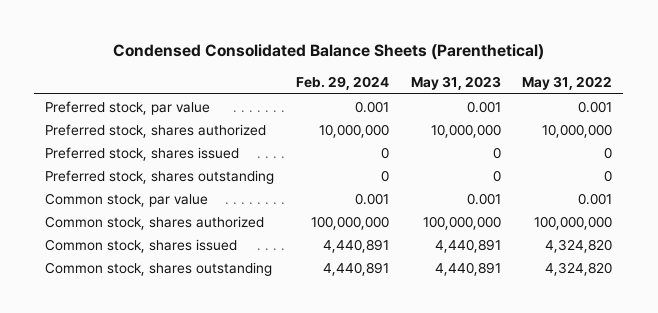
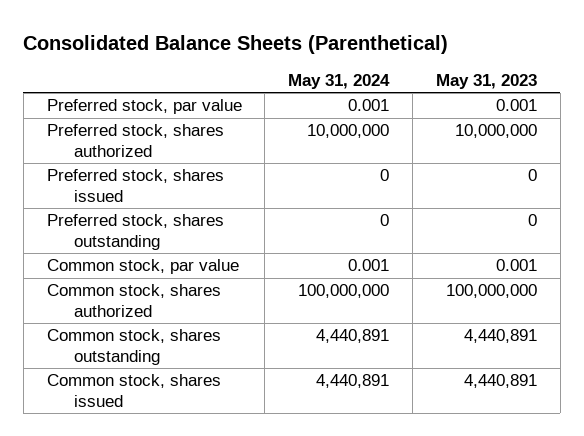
- Condensed Consolidated Balance Sheets (Parenthetical)
+ Consolidated Balance Sheets (Parenthetical)
- | Feb. 29, 2024 | May 31, 2023 | May 31, 2022
+ | May 31, 2024 | May 31, 2023
moved down: Common stock, shares issued | 4,440,891 | 4,440,891

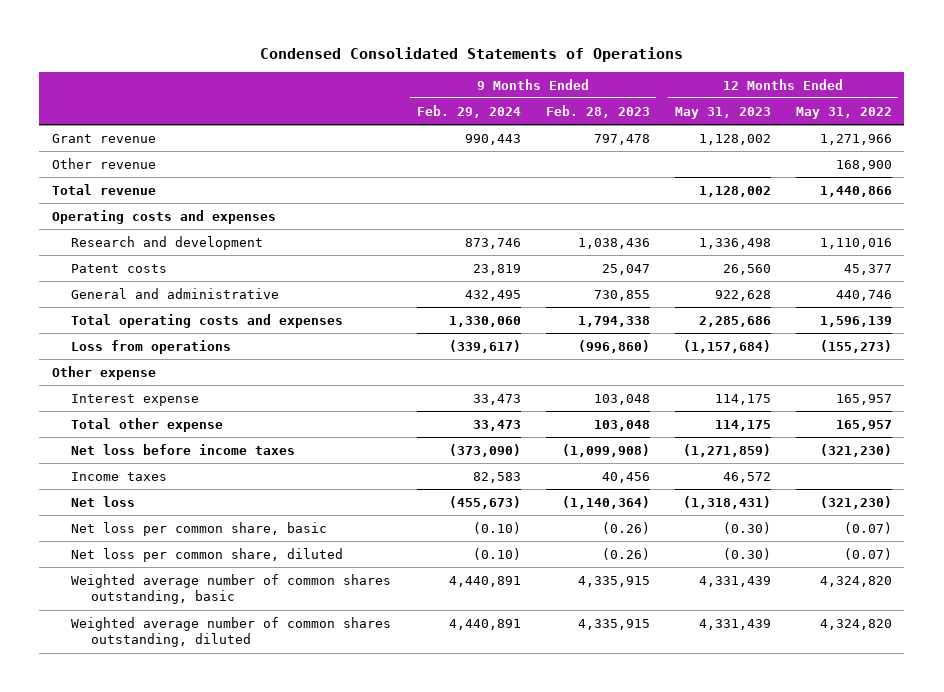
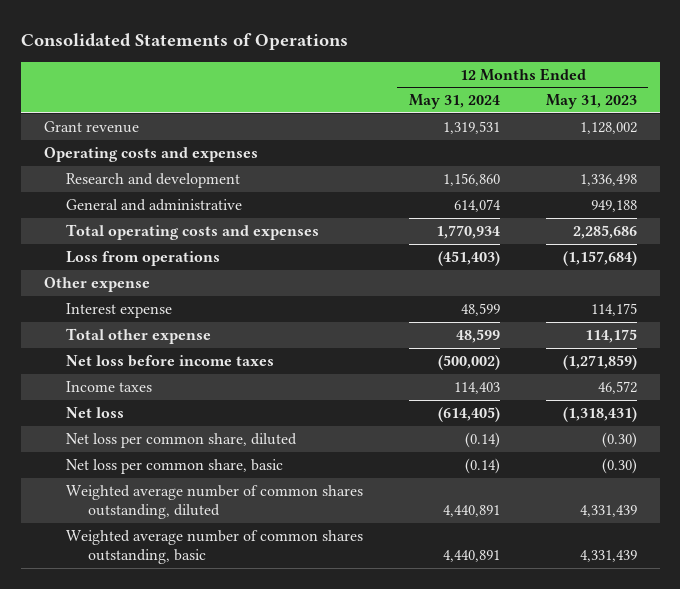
- Condensed Consolidated Statements of Operations
+ Consolidated Statements of Operations
- | 9 Months Ended Feb. 29, 2024 | 9 Months Ended Feb. 28, 2023 | 12 Months Ended May 31, 2023 | 12 Months Ended May 31, 2022
+ | 12 Months Ended May 31, 2024 | 12 Months Ended May 31, 2023
- Other revenue | | | | 168,900
- Total revenue | | | 1,128,002 | 1,440,866
- Patent costs | 23,819 | 25,047 | 26,560 | 45,377
- General and administrative | 432,495 | 730,855 | 922,628 | 440,746
+ General and administrative | 614,074 | 949,188
moved down: Net loss per common share, basic | (0.14) | (0.30)
moved down: Weighted average number of common shares outstanding, basic | 4,440,891 | 4,331,439

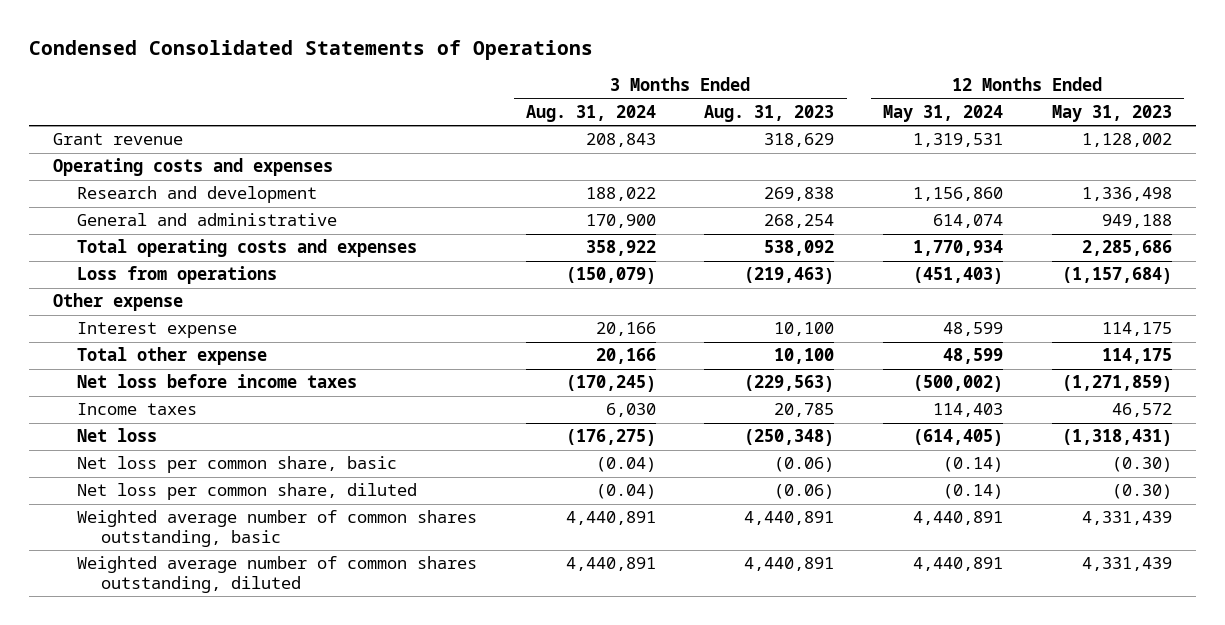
- Consolidated Statements of Operations
+ Condensed Consolidated Statements of Operations
- | 12 Months Ended May 31, 2024 | 12 Months Ended May 31, 2023
+ | 3 Months Ended Aug. 31, 2024 | 3 Months Ended Aug. 31, 2023 | 12 Months Ended May 31, 2024 | 12 Months Ended May 31, 2023
moved down: Net loss per common share, diluted | (0.04) | (0.06) | (0.14) | (0.30)
moved down: Weighted average number of common shares outstanding, diluted | 4,440,891 | 4,440,891 | 4,440,891 | 4,331,439

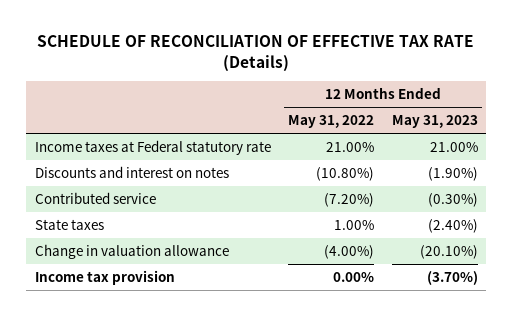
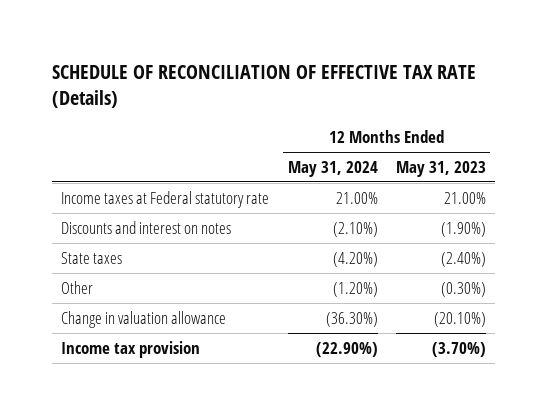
- | 12 Months Ended May 31, 2022 | 12 Months Ended May 31, 2023
+ | 12 Months Ended May 31, 2024 | 12 Months Ended May 31, 2023
- Contributed service | (7.20%) | (0.30%)
+ Other | (1.20%) | (0.30%)

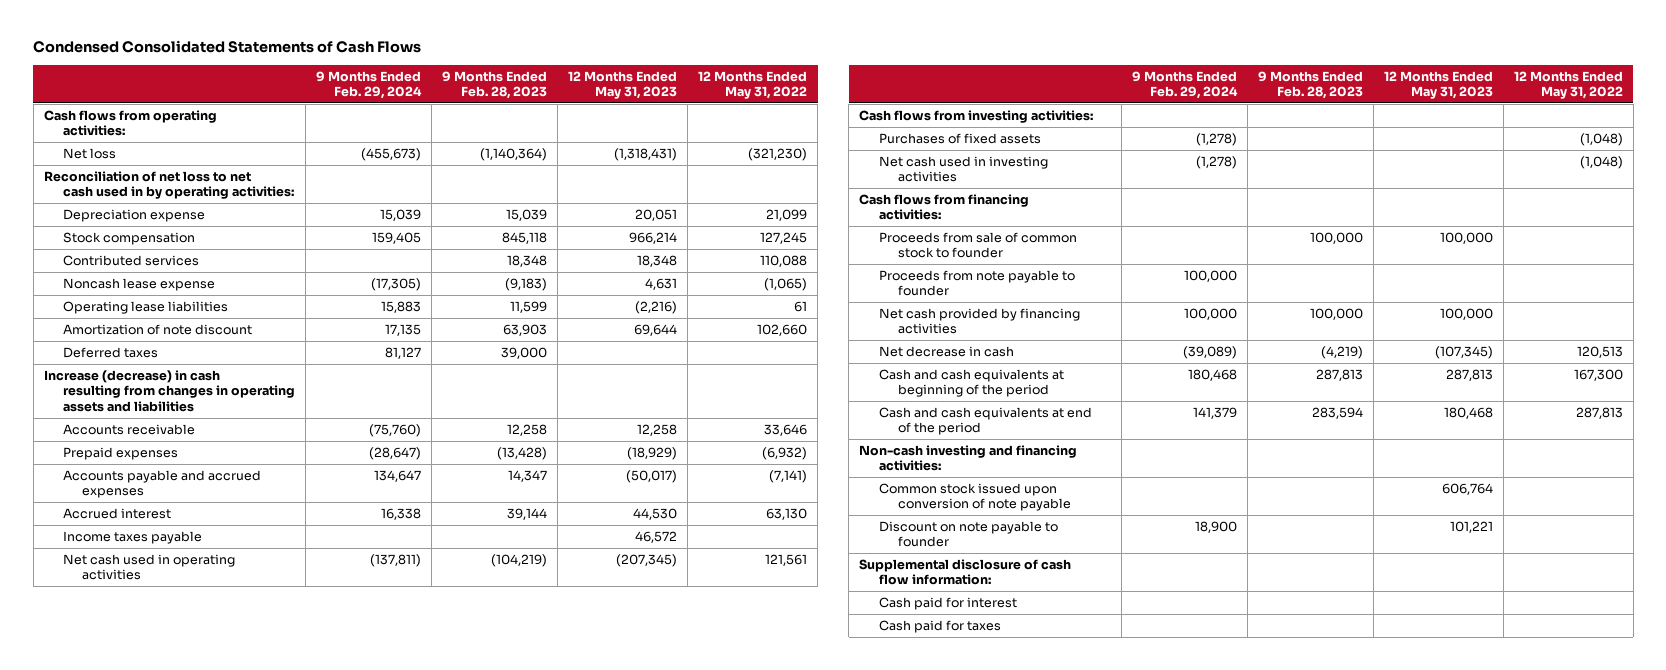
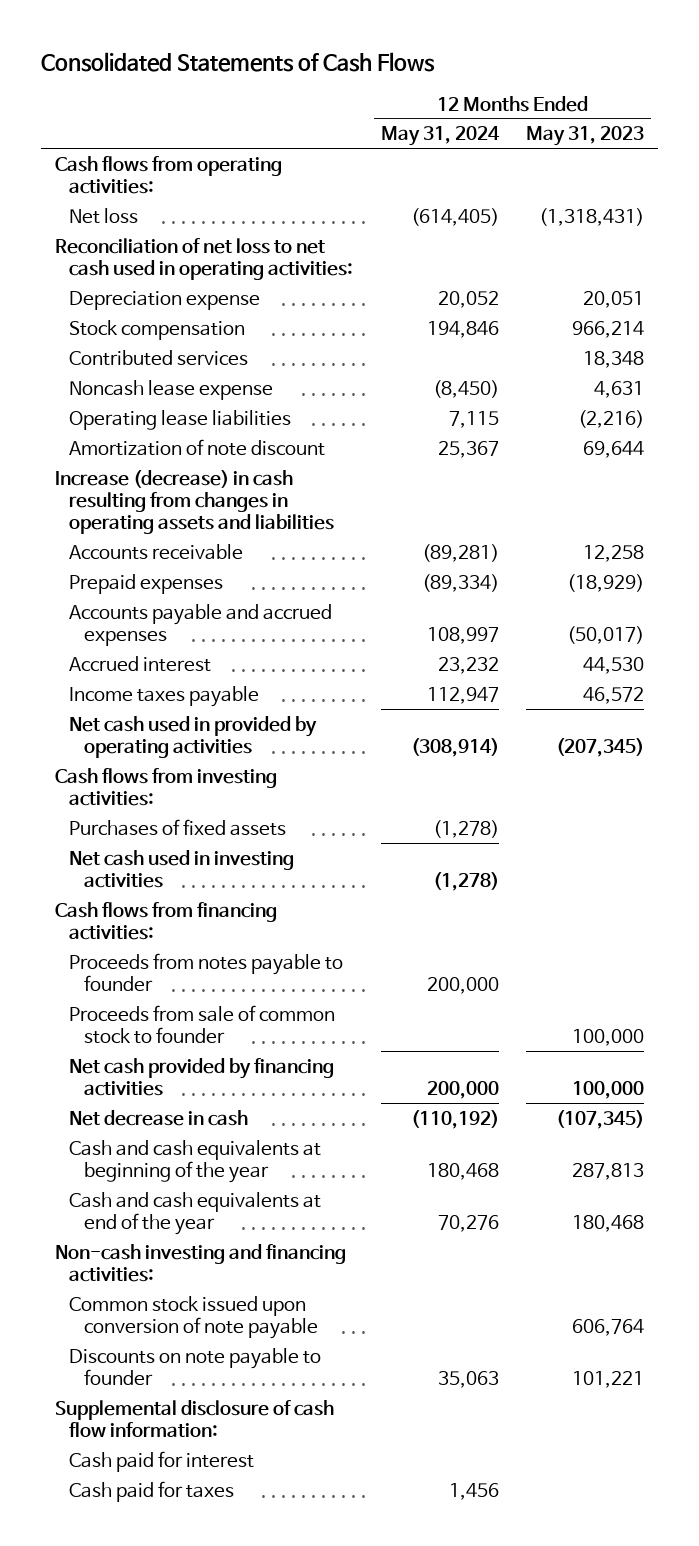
- Condensed Consolidated Statements of Cash Flows
+ Consolidated Statements of Cash Flows
- | 9 Months Ended Feb. 29, 2024 | 9 Months Ended Feb. 28, 2023 | 12 Months Ended May 31, 2023 | 12 Months Ended May 31, 2022
+ | 12 Months Ended May 31, 2024 | 12 Months Ended May 31, 2023
- Reconciliation of net loss to net cash used in by operating activities:
+ Reconciliation of net loss to net cash used in operating activities:
- Deferred taxes | 81,127 | 39,000 | |
- Net cash used in operating activities | (137,811) | (104,219) | (207,345) | 121,561
+ Net cash used in provided by operating activities | (308,914) | (207,345)
+ Proceeds from notes payable to founder | 200,000 |
- Proceeds from note payable to founder | 100,000 | | |
- Cash and cash equivalents at beginning of the period | 180,468 | 287,813 | 287,813 | 167,300
- Cash and cash equivalents at end of the period | 141,379 | 283,594 | 180,468 | 287,813
+ Cash and cash equivalents at beginning of the year | 180,468 | 287,813
+ Cash and cash equivalents at end of the year | 70,276 | 180,468
- Discount on note payable to founder | 18,900 | | 101,221 |
+ Discounts on note payable to founder | 35,063 | 101,221

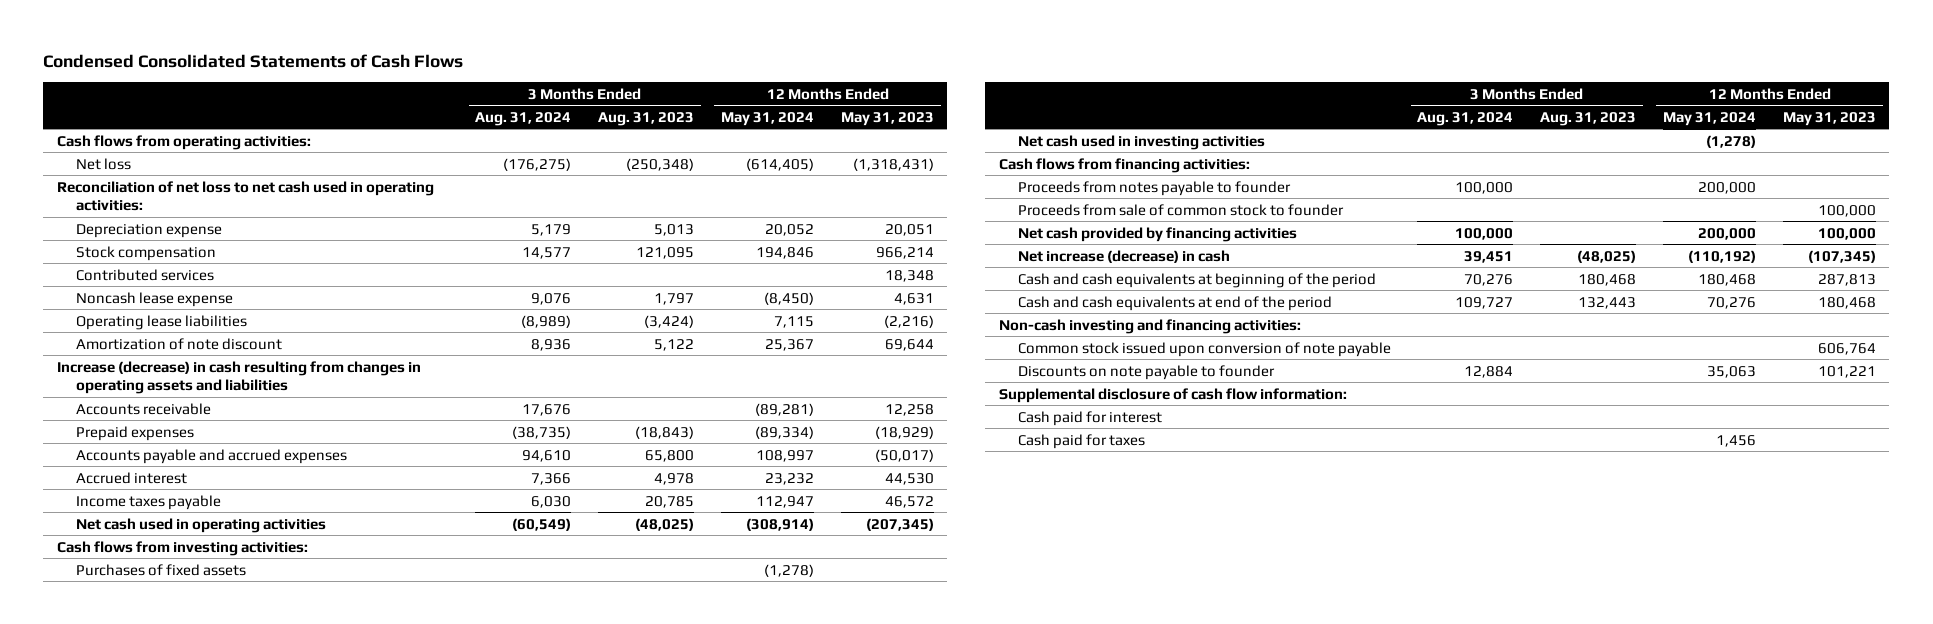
- Consolidated Statements of Cash Flows
+ Condensed Consolidated Statements of Cash Flows
- | 12 Months Ended May 31, 2024 | 12 Months Ended May 31, 2023
+ | 3 Months Ended Aug. 31, 2024 | 3 Months Ended Aug. 31, 2023 | 12 Months Ended May 31, 2024 | 12 Months Ended May 31, 2023
- Net cash used in provided by operating activities | (308,914) | (207,345)
+ Net cash used in operating activities | (60,549) | (48,025) | (308,914) | (207,345)
- Net decrease in cash | (110,192) | (107,345)
- Cash and cash equivalents at beginning of the year | 180,468 | 287,813
- Cash and cash equivalents at end of the year | 70,276 | 180,468
+ Net increase (decrease) in cash | 39,451 | (48,025) | (110,192) | (107,345)
+ Cash and cash equivalents at beginning of the period | 70,276 | 180,468 | 180,468 | 287,813
+ Cash and cash equivalents at end of the period | 109,727 | 132,443 | 70,276 | 180,468

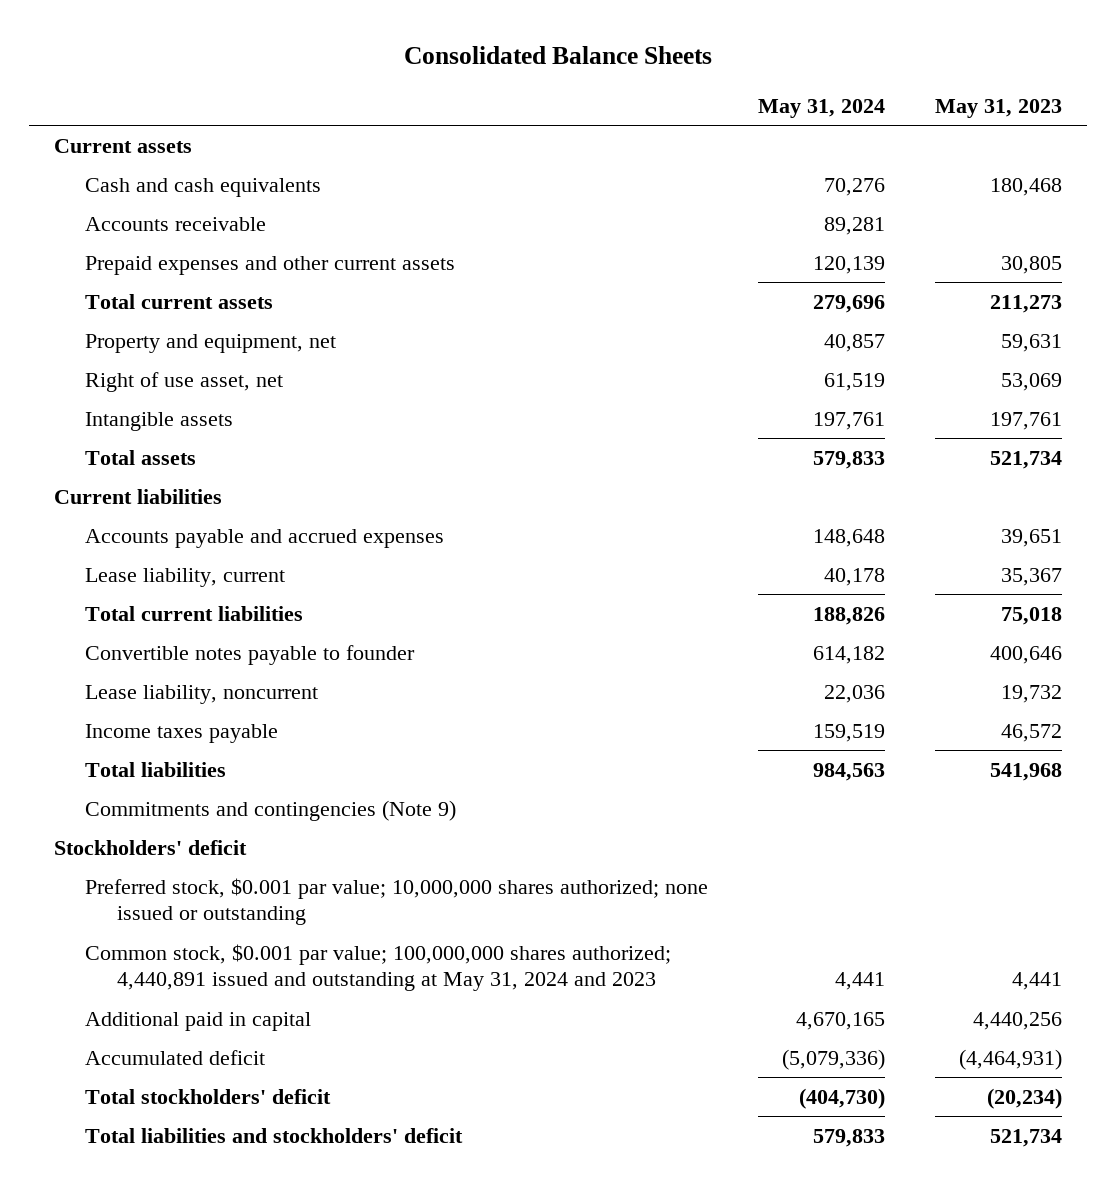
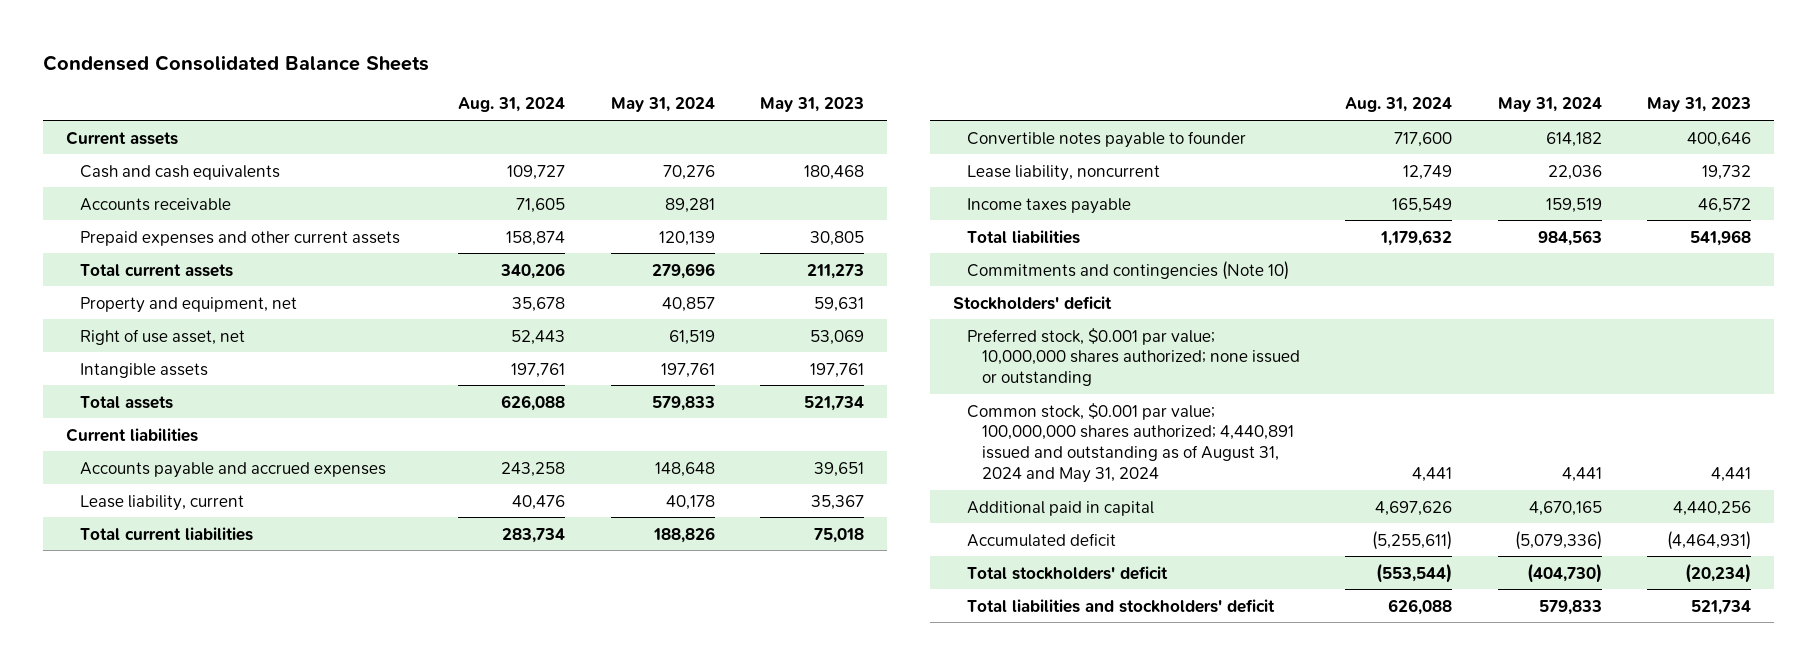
- Consolidated Balance Sheets
+ Condensed Consolidated Balance Sheets
- | May 31, 2024 | May 31, 2023
+ | Aug. 31, 2024 | May 31, 2024 | May 31, 2023
- Commitments and contingencies (Note 9)
+ Commitments and contingencies (Note 10)
- Common stock, $0.001 par value; 100,000,000 shares authorized; 4,440,891 issued and outstanding at May 31, 2024 and 2023 | 4,441 | 4,441
+ Common stock, $0.001 par value; 100,000,000 shares authorized; 4,440,891 issued and outstanding as of August 31, 2024 and May 31, 2024 | 4,441 | 4,441 | 4,441

